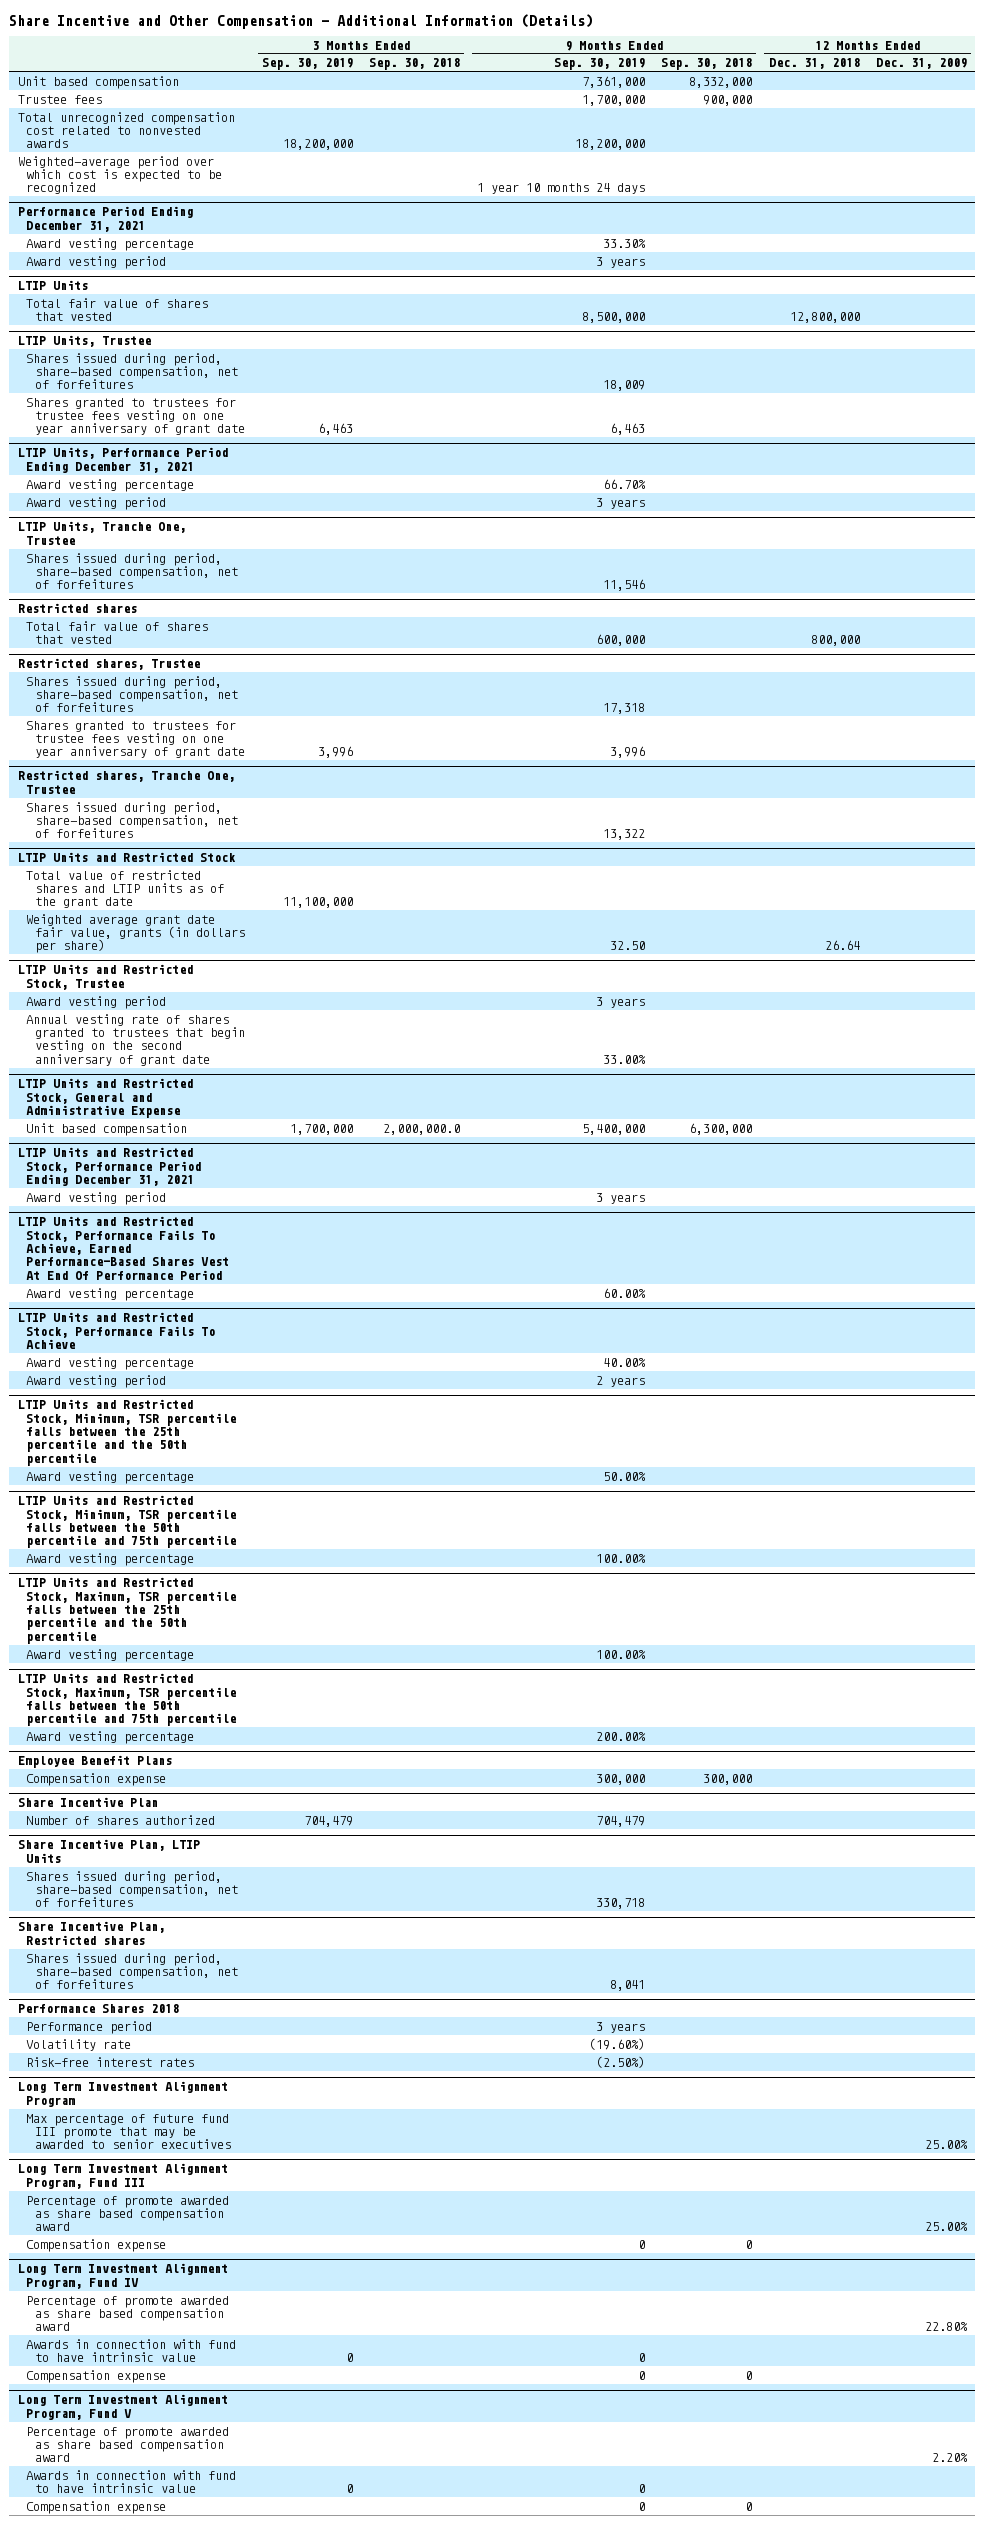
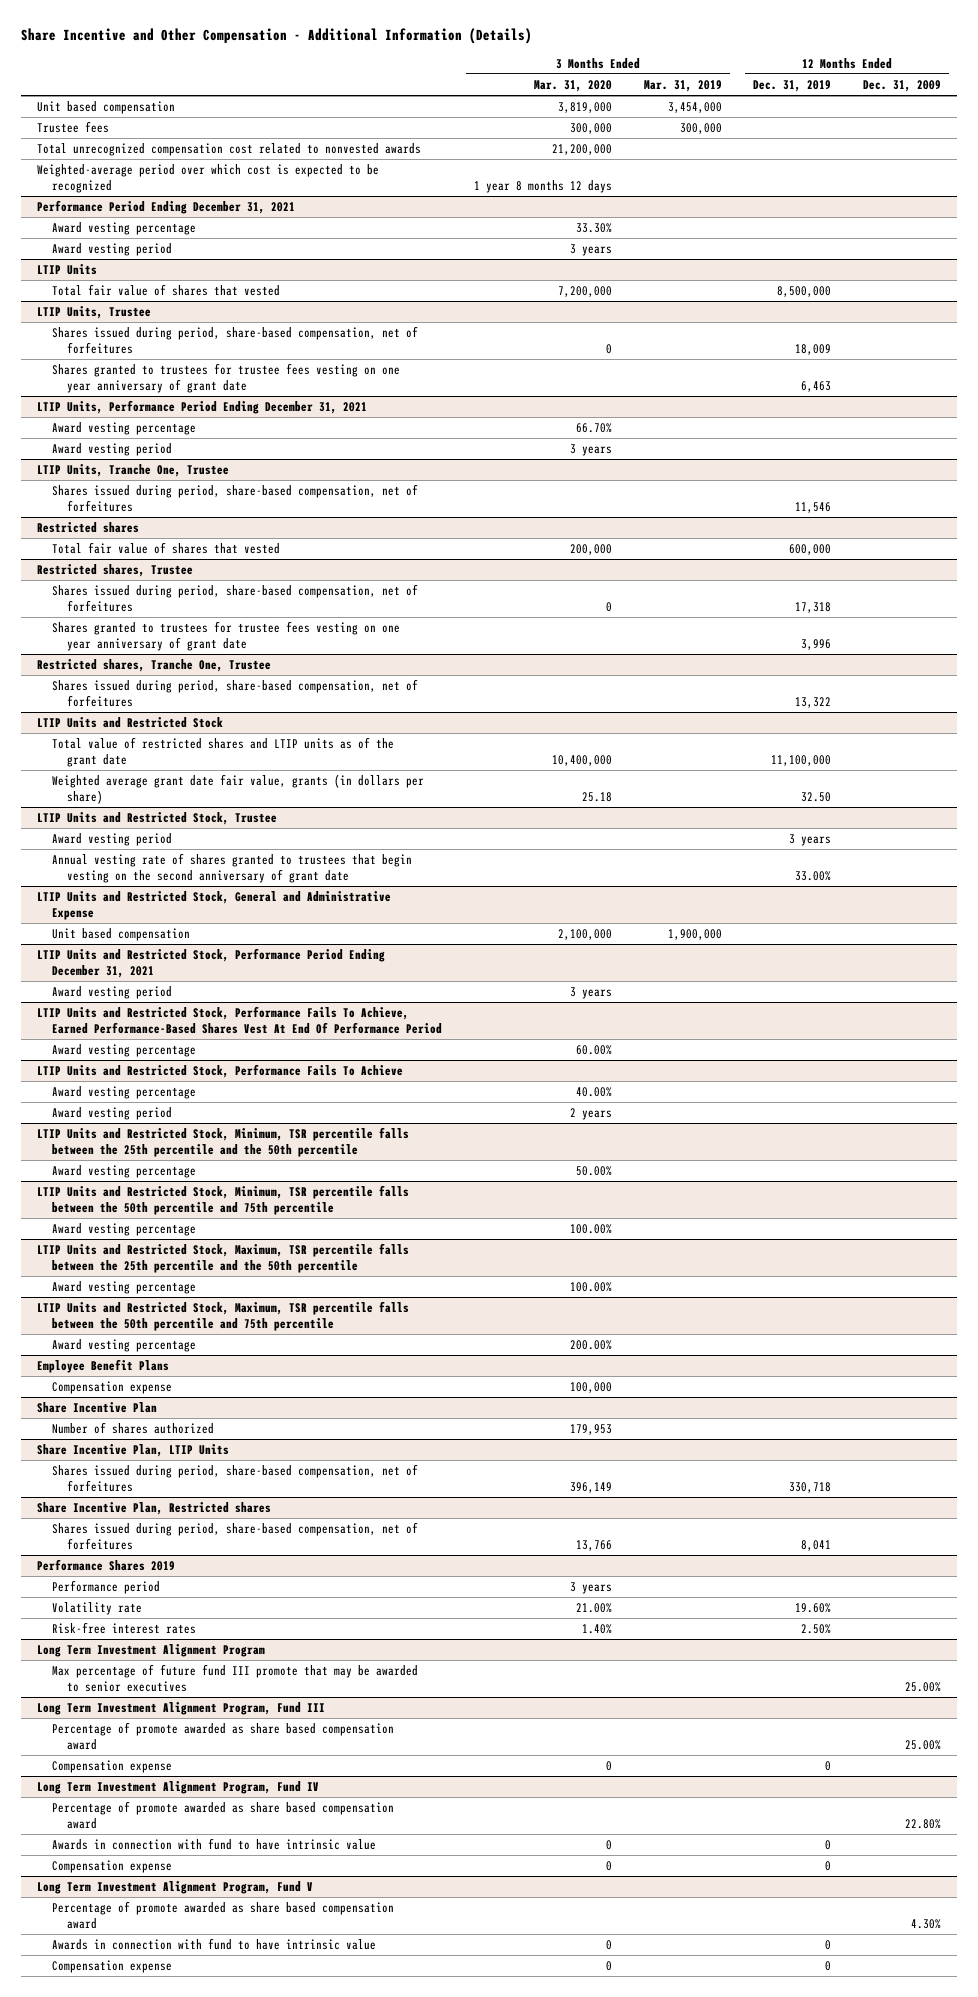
- | 3 Months Ended Sep. 30, 2019 | 3 Months Ended Sep. 30, 2018 | 9 Months Ended Sep. 30, 2019 | 9 Months Ended Sep. 30, 2018 | 12 Months Ended Dec. 31, 2018 | 12 Months Ended Dec. 31, 2009
+ | 3 Months Ended Mar. 31, 2020 | 3 Months Ended Mar. 31, 2019 | 12 Months Ended Dec. 31, 2019 | 12 Months Ended Dec. 31, 2009
- Performance Shares 2018
+ Performance Shares 2019
@ Long Term Investment Alignment Program, Fund V
- Percentage of promote awarded as share based compensation award | | | | | | 2.20%
+ Percentage of promote awarded as share based compensation award | | | | 4.30%

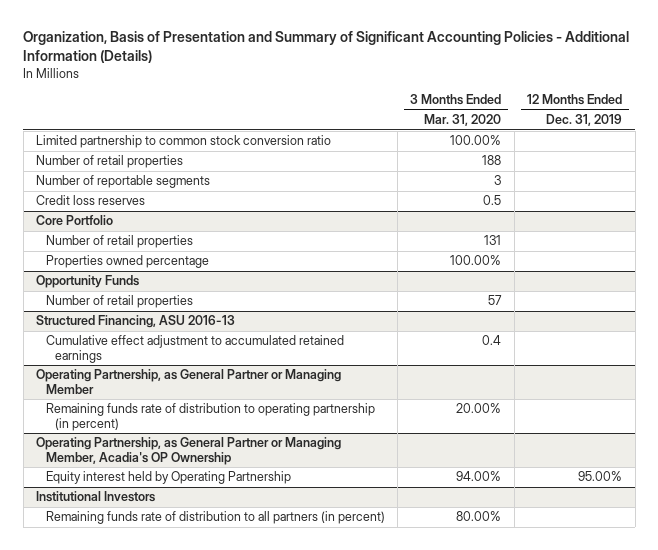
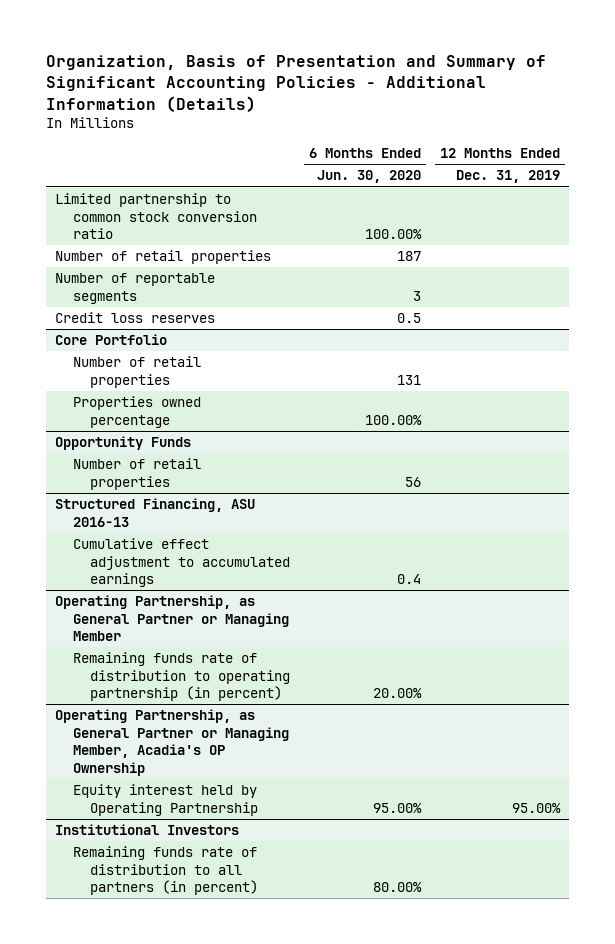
- | 3 Months Ended Mar. 31, 2020 | 12 Months Ended Dec. 31, 2019
+ | 6 Months Ended Jun. 30, 2020 | 12 Months Ended Dec. 31, 2019
@ Structured Financing, ASU 2016-13
- Cumulative effect adjustment to accumulated retained earnings | 0.4 |
+ Cumulative effect adjustment to accumulated earnings | 0.4 |

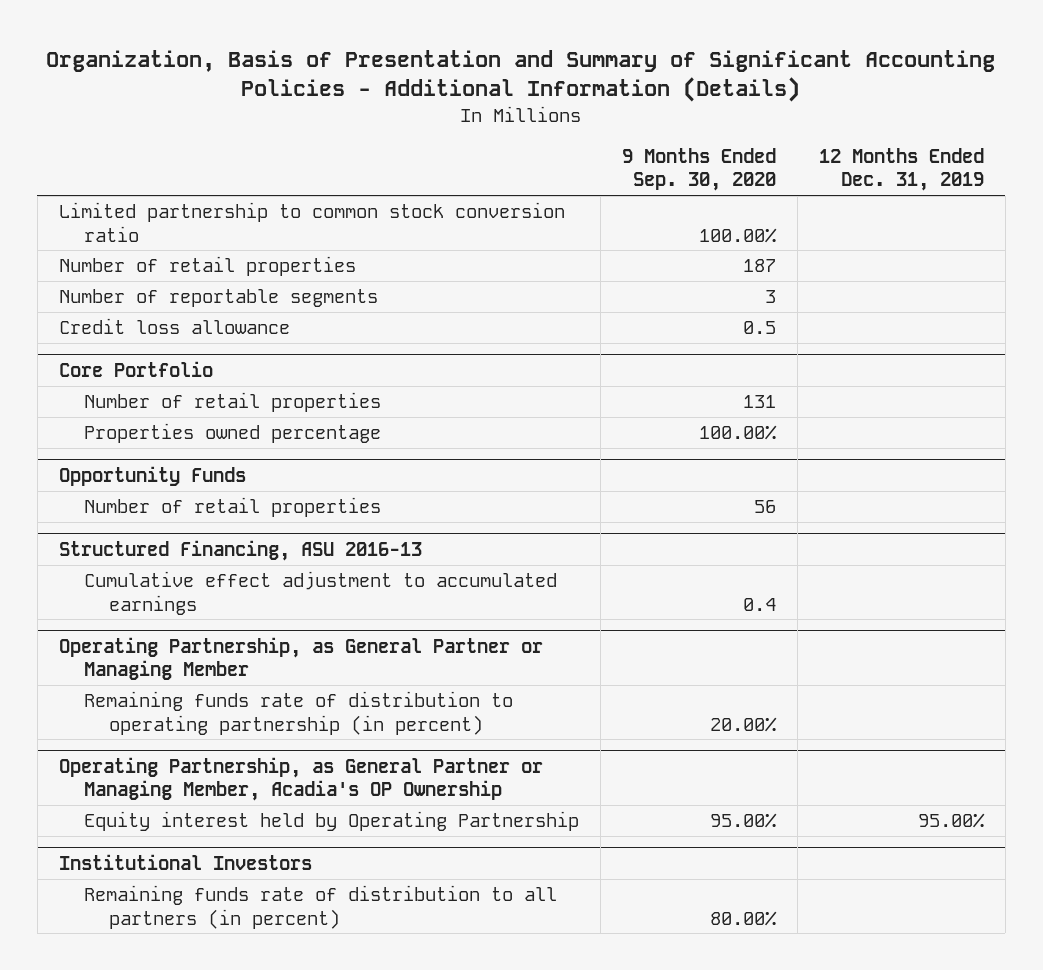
- | 6 Months Ended Jun. 30, 2020 | 12 Months Ended Dec. 31, 2019
+ | 9 Months Ended Sep. 30, 2020 | 12 Months Ended Dec. 31, 2019
- Credit loss reserves | 0.5 |
+ Credit loss allowance | 0.5 |

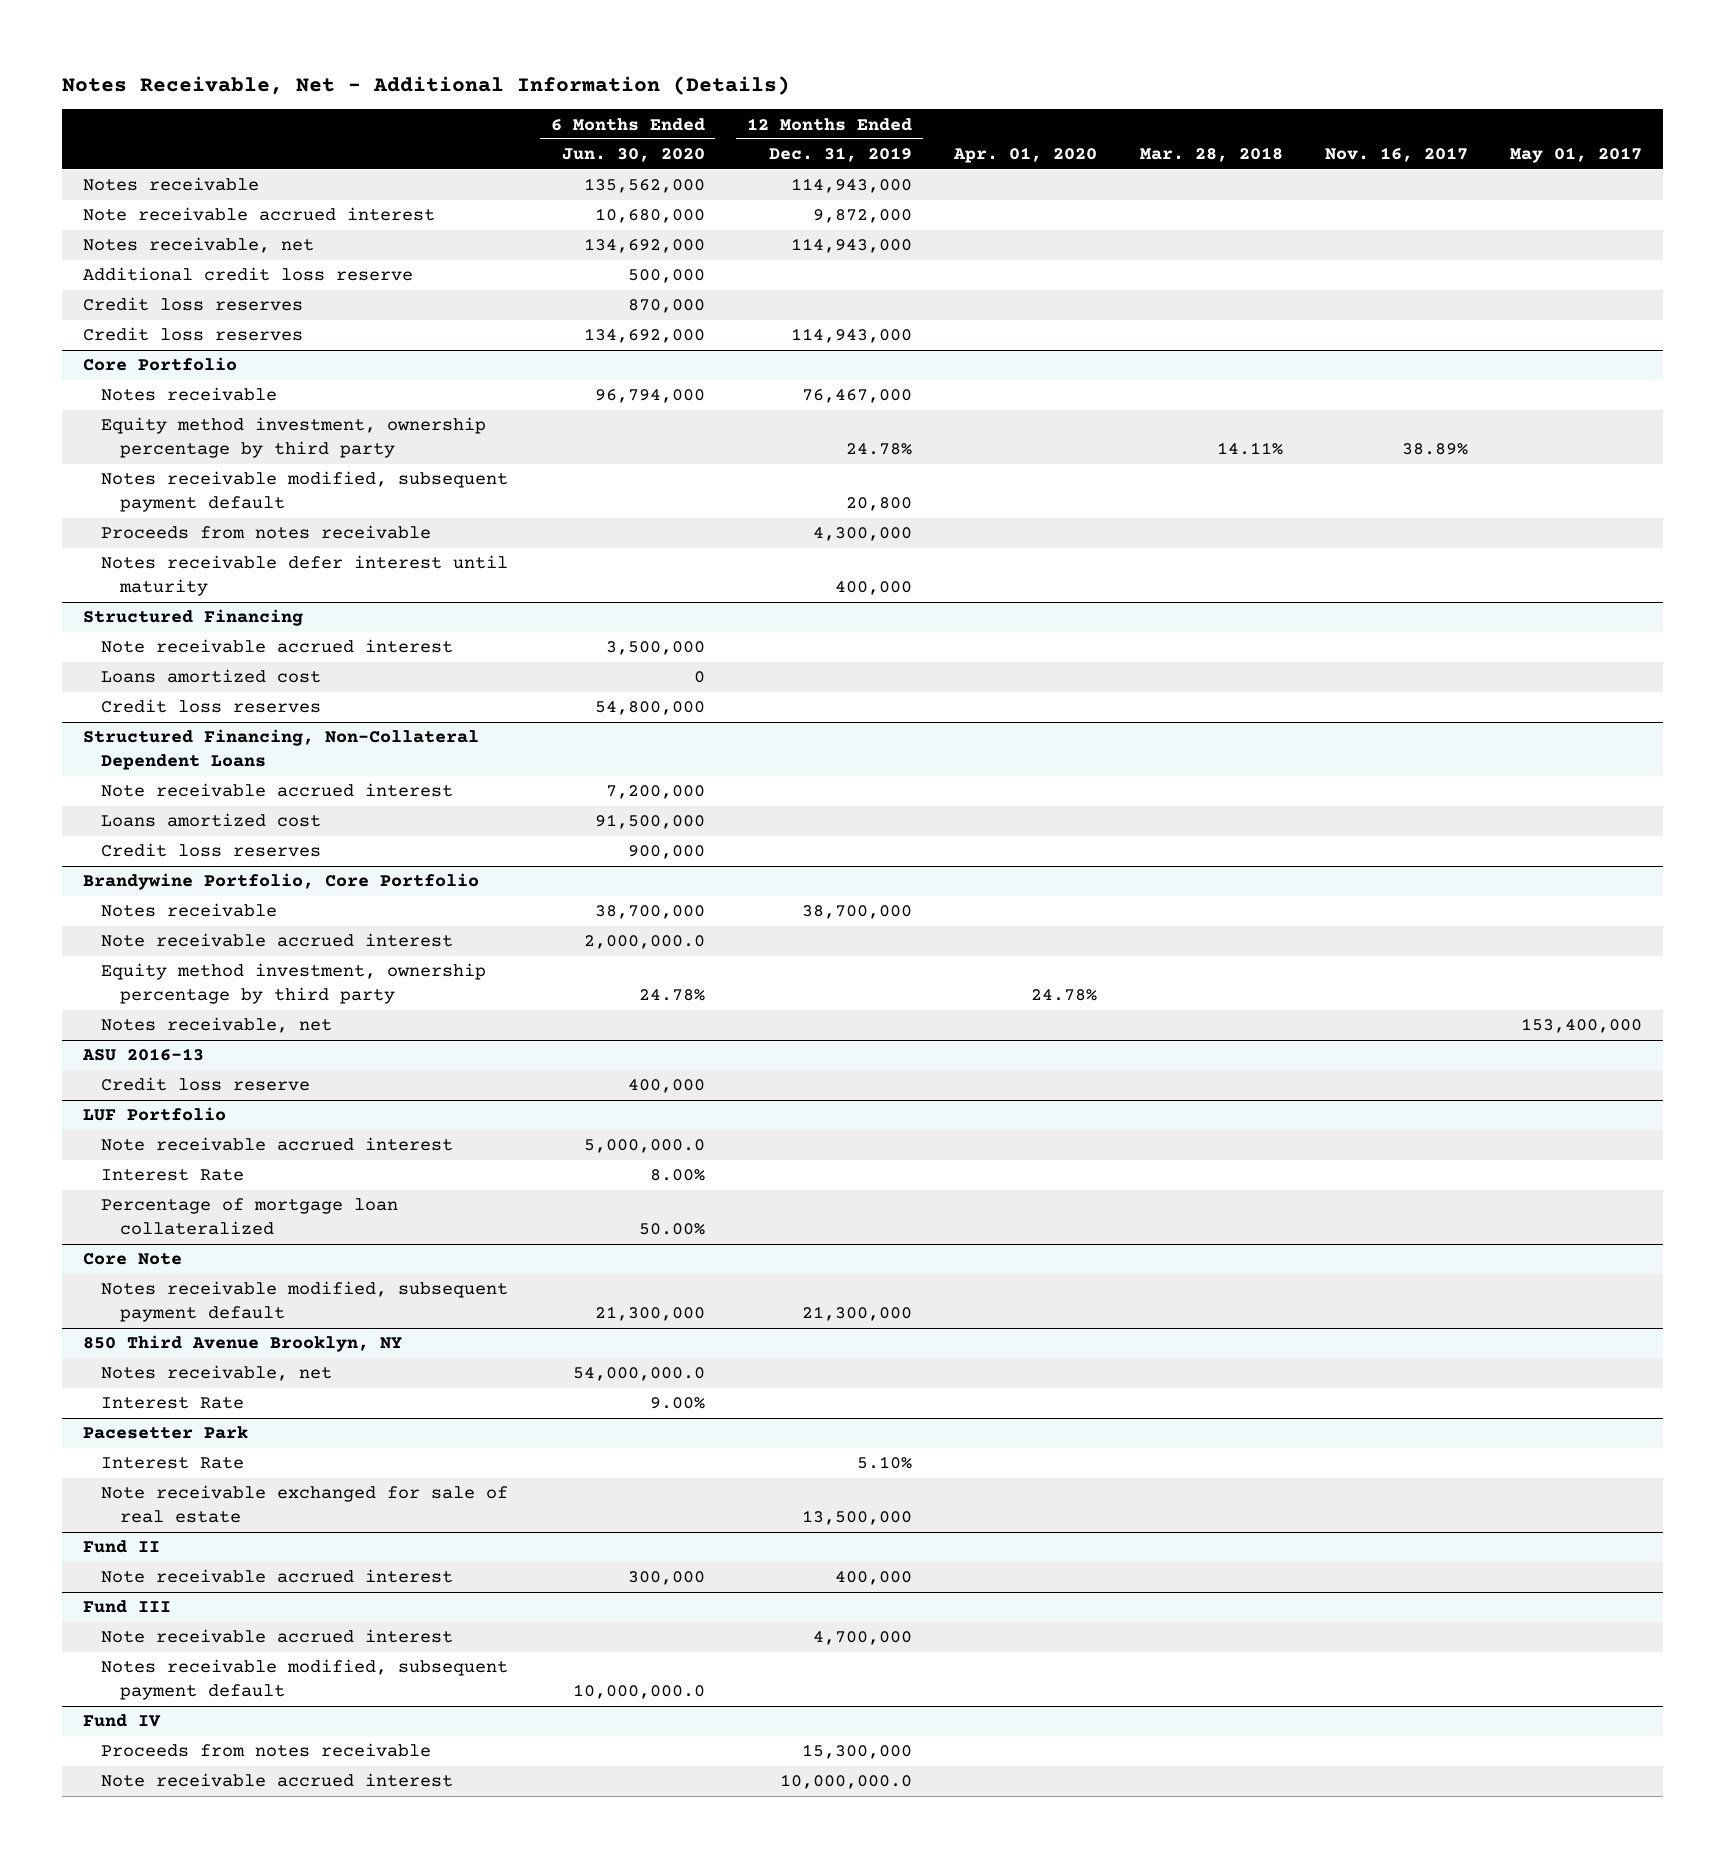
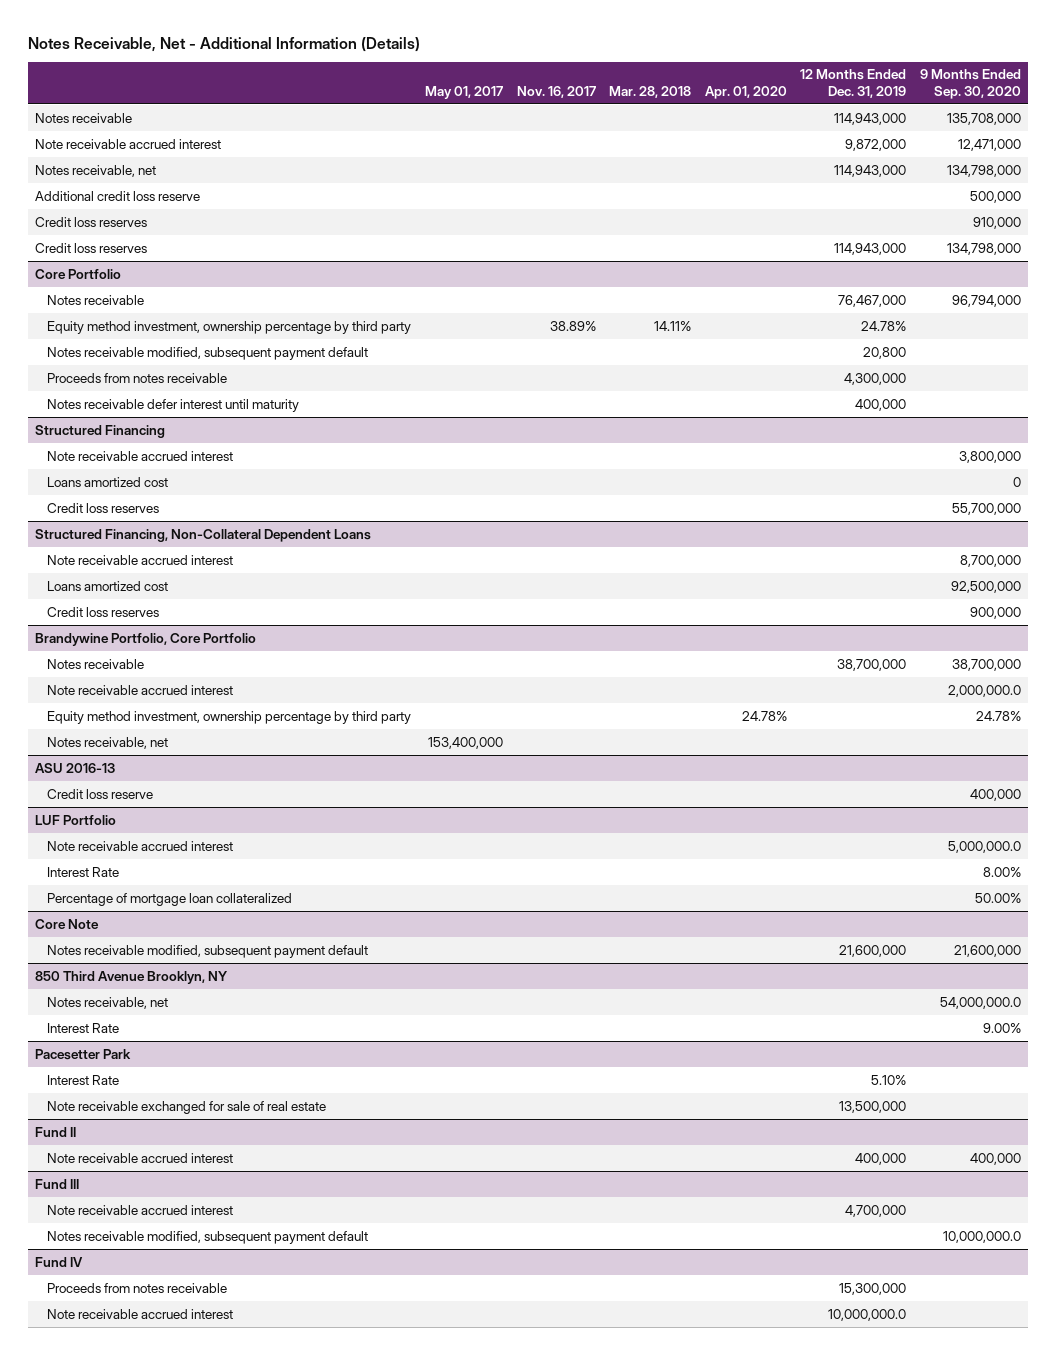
- | 6 Months Ended Jun. 30, 2020 | 12 Months Ended Dec. 31, 2019 | Apr. 01, 2020 | Mar. 28, 2018 | Nov. 16, 2017 | May 01, 2017
+ | May 01, 2017 | Nov. 16, 2017 | Mar. 28, 2018 | Apr. 01, 2020 | 12 Months Ended Dec. 31, 2019 | 9 Months Ended Sep. 30, 2020
@ Core Note
- Notes receivable modified, subsequent payment default | 21,300,000 | 21,300,000 | | | |
+ Notes receivable modified, subsequent payment default | | | | | 21,600,000 | 21,600,000

